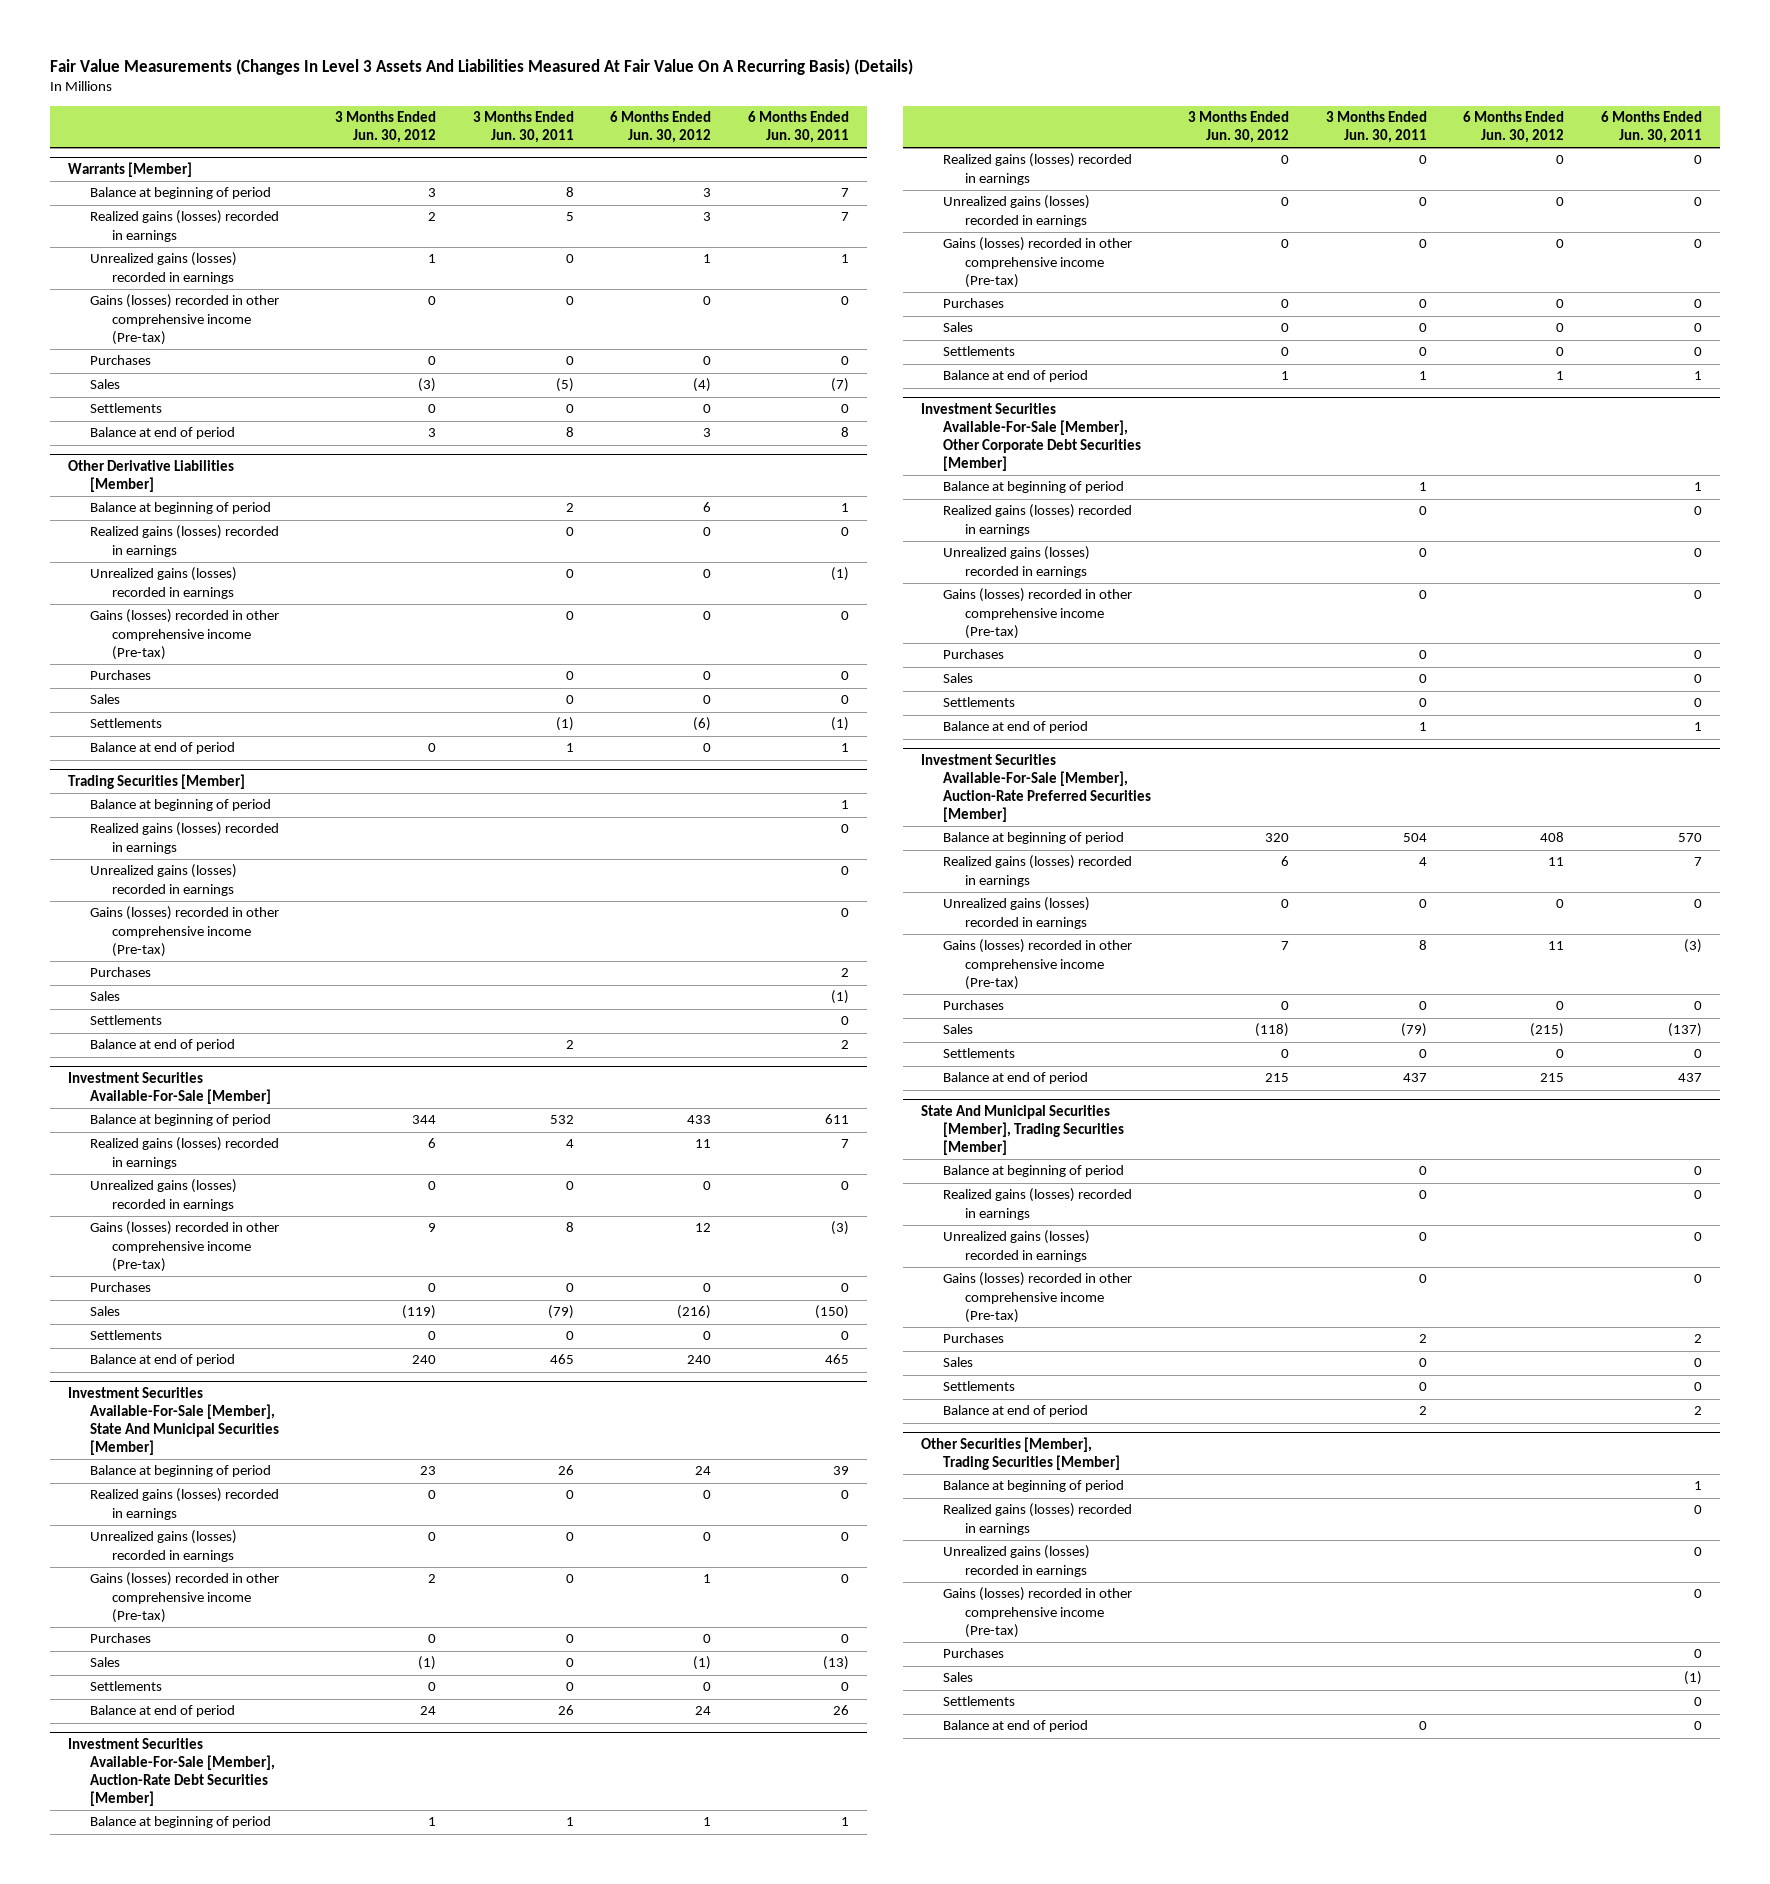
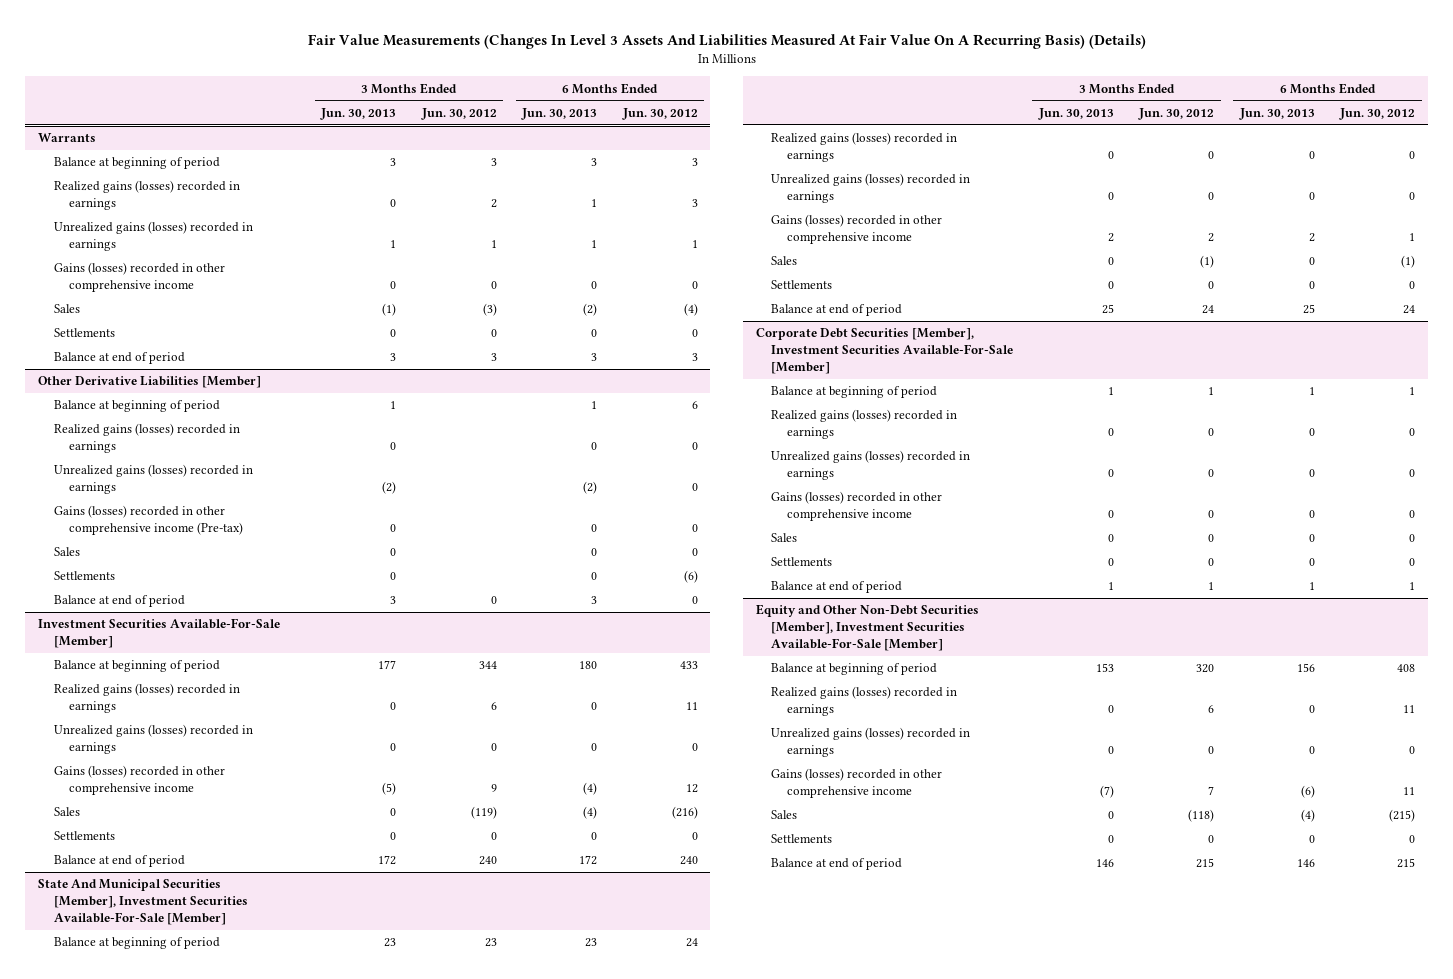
- | 3 Months Ended Jun. 30, 2012 | 3 Months Ended Jun. 30, 2011 | 6 Months Ended Jun. 30, 2012 | 6 Months Ended Jun. 30, 2011
+ | 3 Months Ended Jun. 30, 2013 | 3 Months Ended Jun. 30, 2012 | 6 Months Ended Jun. 30, 2013 | 6 Months Ended Jun. 30, 2012
- Warrants [Member]
+ Warrants
- Gains (losses) recorded in other comprehensive income (Pre-tax) | 0 | 0 | 0 | 0
- Purchases | 0 | 0 | 0 | 0
+ Gains (losses) recorded in other comprehensive income | 0 | 0 | 0 | 0
@ Other Derivative Liabilities [Member]
- Purchases | | 0 | 0 | 0
- Trading Securities [Member]
- Balance at beginning of period | | | | 1
- Realized gains (losses) recorded in earnings | | | | 0
- Unrealized gains (losses) recorded in earnings | | | | 0
- Gains (losses) recorded in other comprehensive income (Pre-tax) | | | | 0
- Purchases | | | | 2
- Sales | | | | (1)
- Settlements | | | | 0
- Balance at end of period | | 2 | | 2
@ Investment Securities Available-For-Sale [Member]
- Gains (losses) recorded in other comprehensive income (Pre-tax) | 9 | 8 | 12 | (3)
- Purchases | 0 | 0 | 0 | 0
+ Gains (losses) recorded in other comprehensive income | (5) | 9 | (4) | 12
- Investment Securities Available-For-Sale [Member], State And Municipal Securities [Member]
+ State And Municipal Securities [Member], Investment Securities Available-For-Sale [Member]
- Gains (losses) recorded in other comprehensive income (Pre-tax) | 2 | 0 | 1 | 0
- Purchases | 0 | 0 | 0 | 0
+ Gains (losses) recorded in other comprehensive income | 2 | 2 | 2 | 1
- Investment Securities Available-For-Sale [Member], Auction-Rate Debt Securities [Member]
+ Corporate Debt Securities [Member], Investment Securities Available-For-Sale [Member]
- Gains (losses) recorded in other comprehensive income (Pre-tax) | 0 | 0 | 0 | 0
- Purchases | 0 | 0 | 0 | 0
+ Gains (losses) recorded in other comprehensive income | 0 | 0 | 0 | 0
- Investment Securities Available-For-Sale [Member], Other Corporate Debt Securities [Member]
- Balance at beginning of period | | 1 | | 1
- Realized gains (losses) recorded in earnings | | 0 | | 0
- Unrealized gains (losses) recorded in earnings | | 0 | | 0
- Gains (losses) recorded in other comprehensive income (Pre-tax) | | 0 | | 0
- Purchases | | 0 | | 0
- Sales | | 0 | | 0
- Settlements | | 0 | | 0
- Balance at end of period | | 1 | | 1
- Investment Securities Available-For-Sale [Member], Auction-Rate Preferred Securities [Member]
+ Equity and Other Non-Debt Securities [Member], Investment Securities Available-For-Sale [Member]
- Gains (losses) recorded in other comprehensive income (Pre-tax) | 7 | 8 | 11 | (3)
- Purchases | 0 | 0 | 0 | 0
+ Gains (losses) recorded in other comprehensive income | (7) | 7 | (6) | 11
- State And Municipal Securities [Member], Trading Securities [Member]
- Balance at beginning of period | | 0 | | 0
- Realized gains (losses) recorded in earnings | | 0 | | 0
- Unrealized gains (losses) recorded in earnings | | 0 | | 0
- Gains (losses) recorded in other comprehensive income (Pre-tax) | | 0 | | 0
- Purchases | | 2 | | 2
- Sales | | 0 | | 0
- Settlements | | 0 | | 0
- Balance at end of period | | 2 | | 2
- Other Securities [Member], Trading Securities [Member]
- Balance at beginning of period | | | | 1
- Realized gains (losses) recorded in earnings | | | | 0
- Unrealized gains (losses) recorded in earnings | | | | 0
- Gains (losses) recorded in other comprehensive income (Pre-tax) | | | | 0
- Purchases | | | | 0
- Sales | | | | (1)
- Settlements | | | | 0
- Balance at end of period | | 0 | | 0

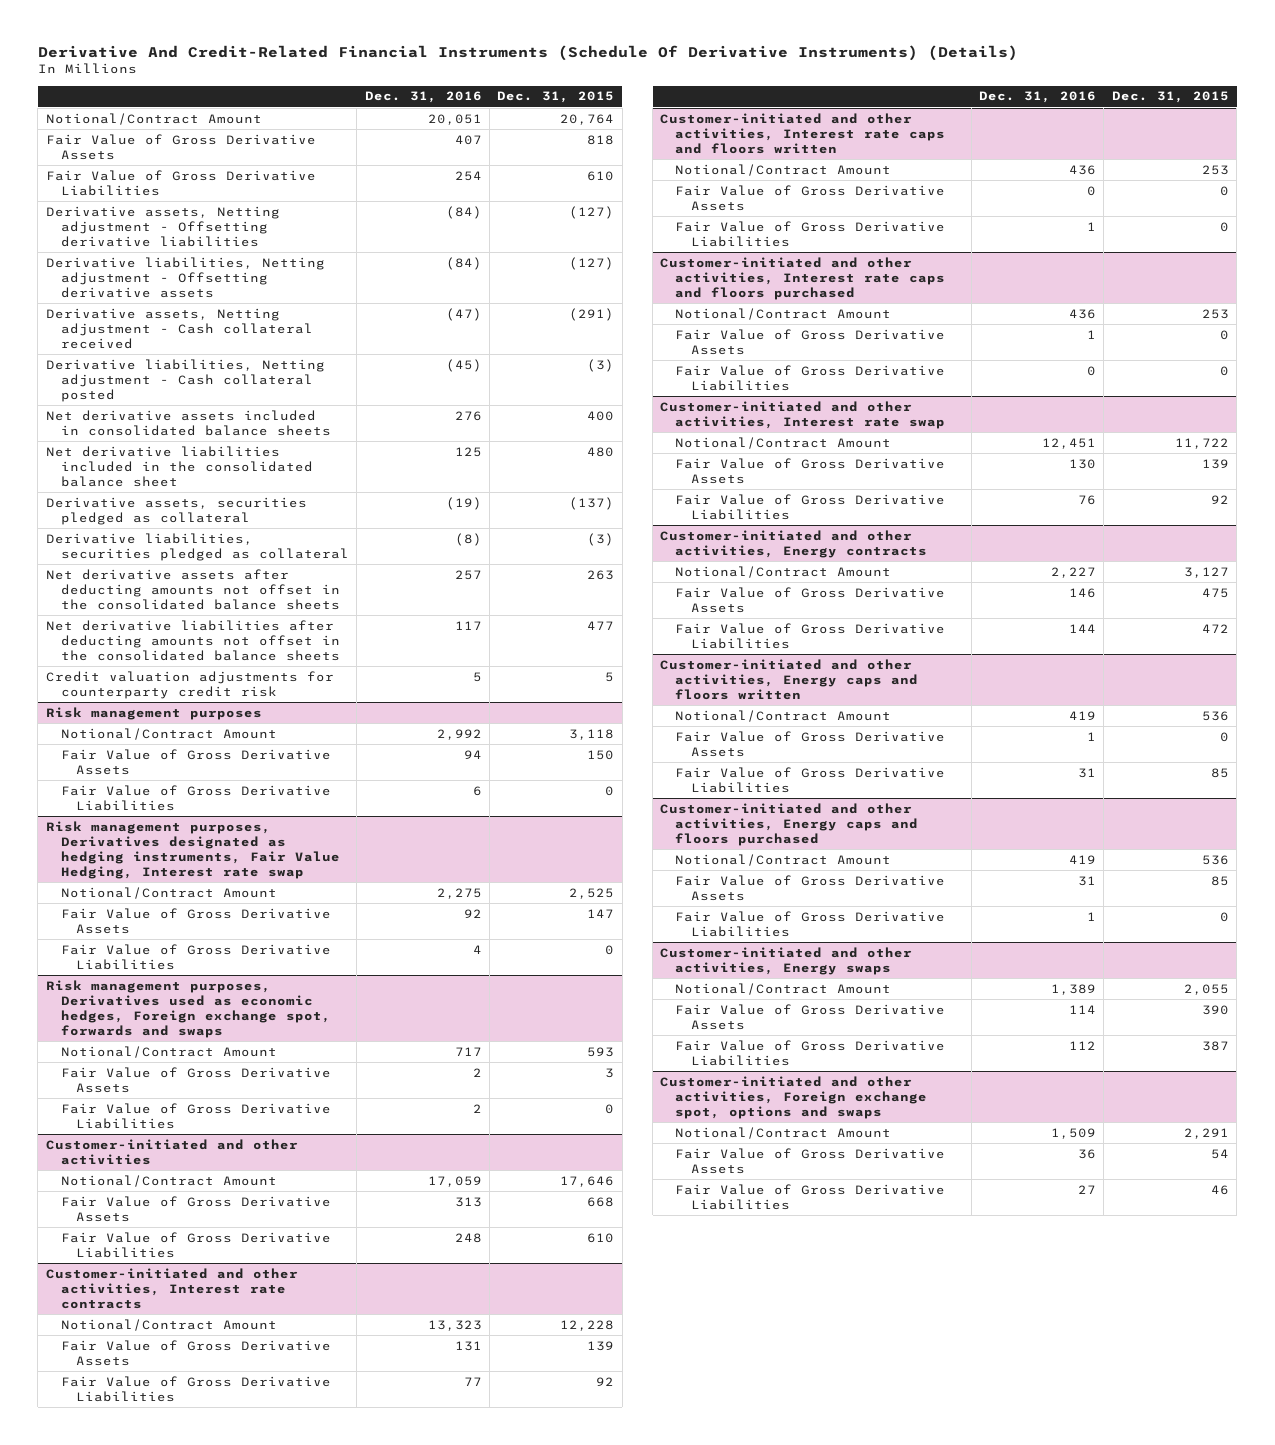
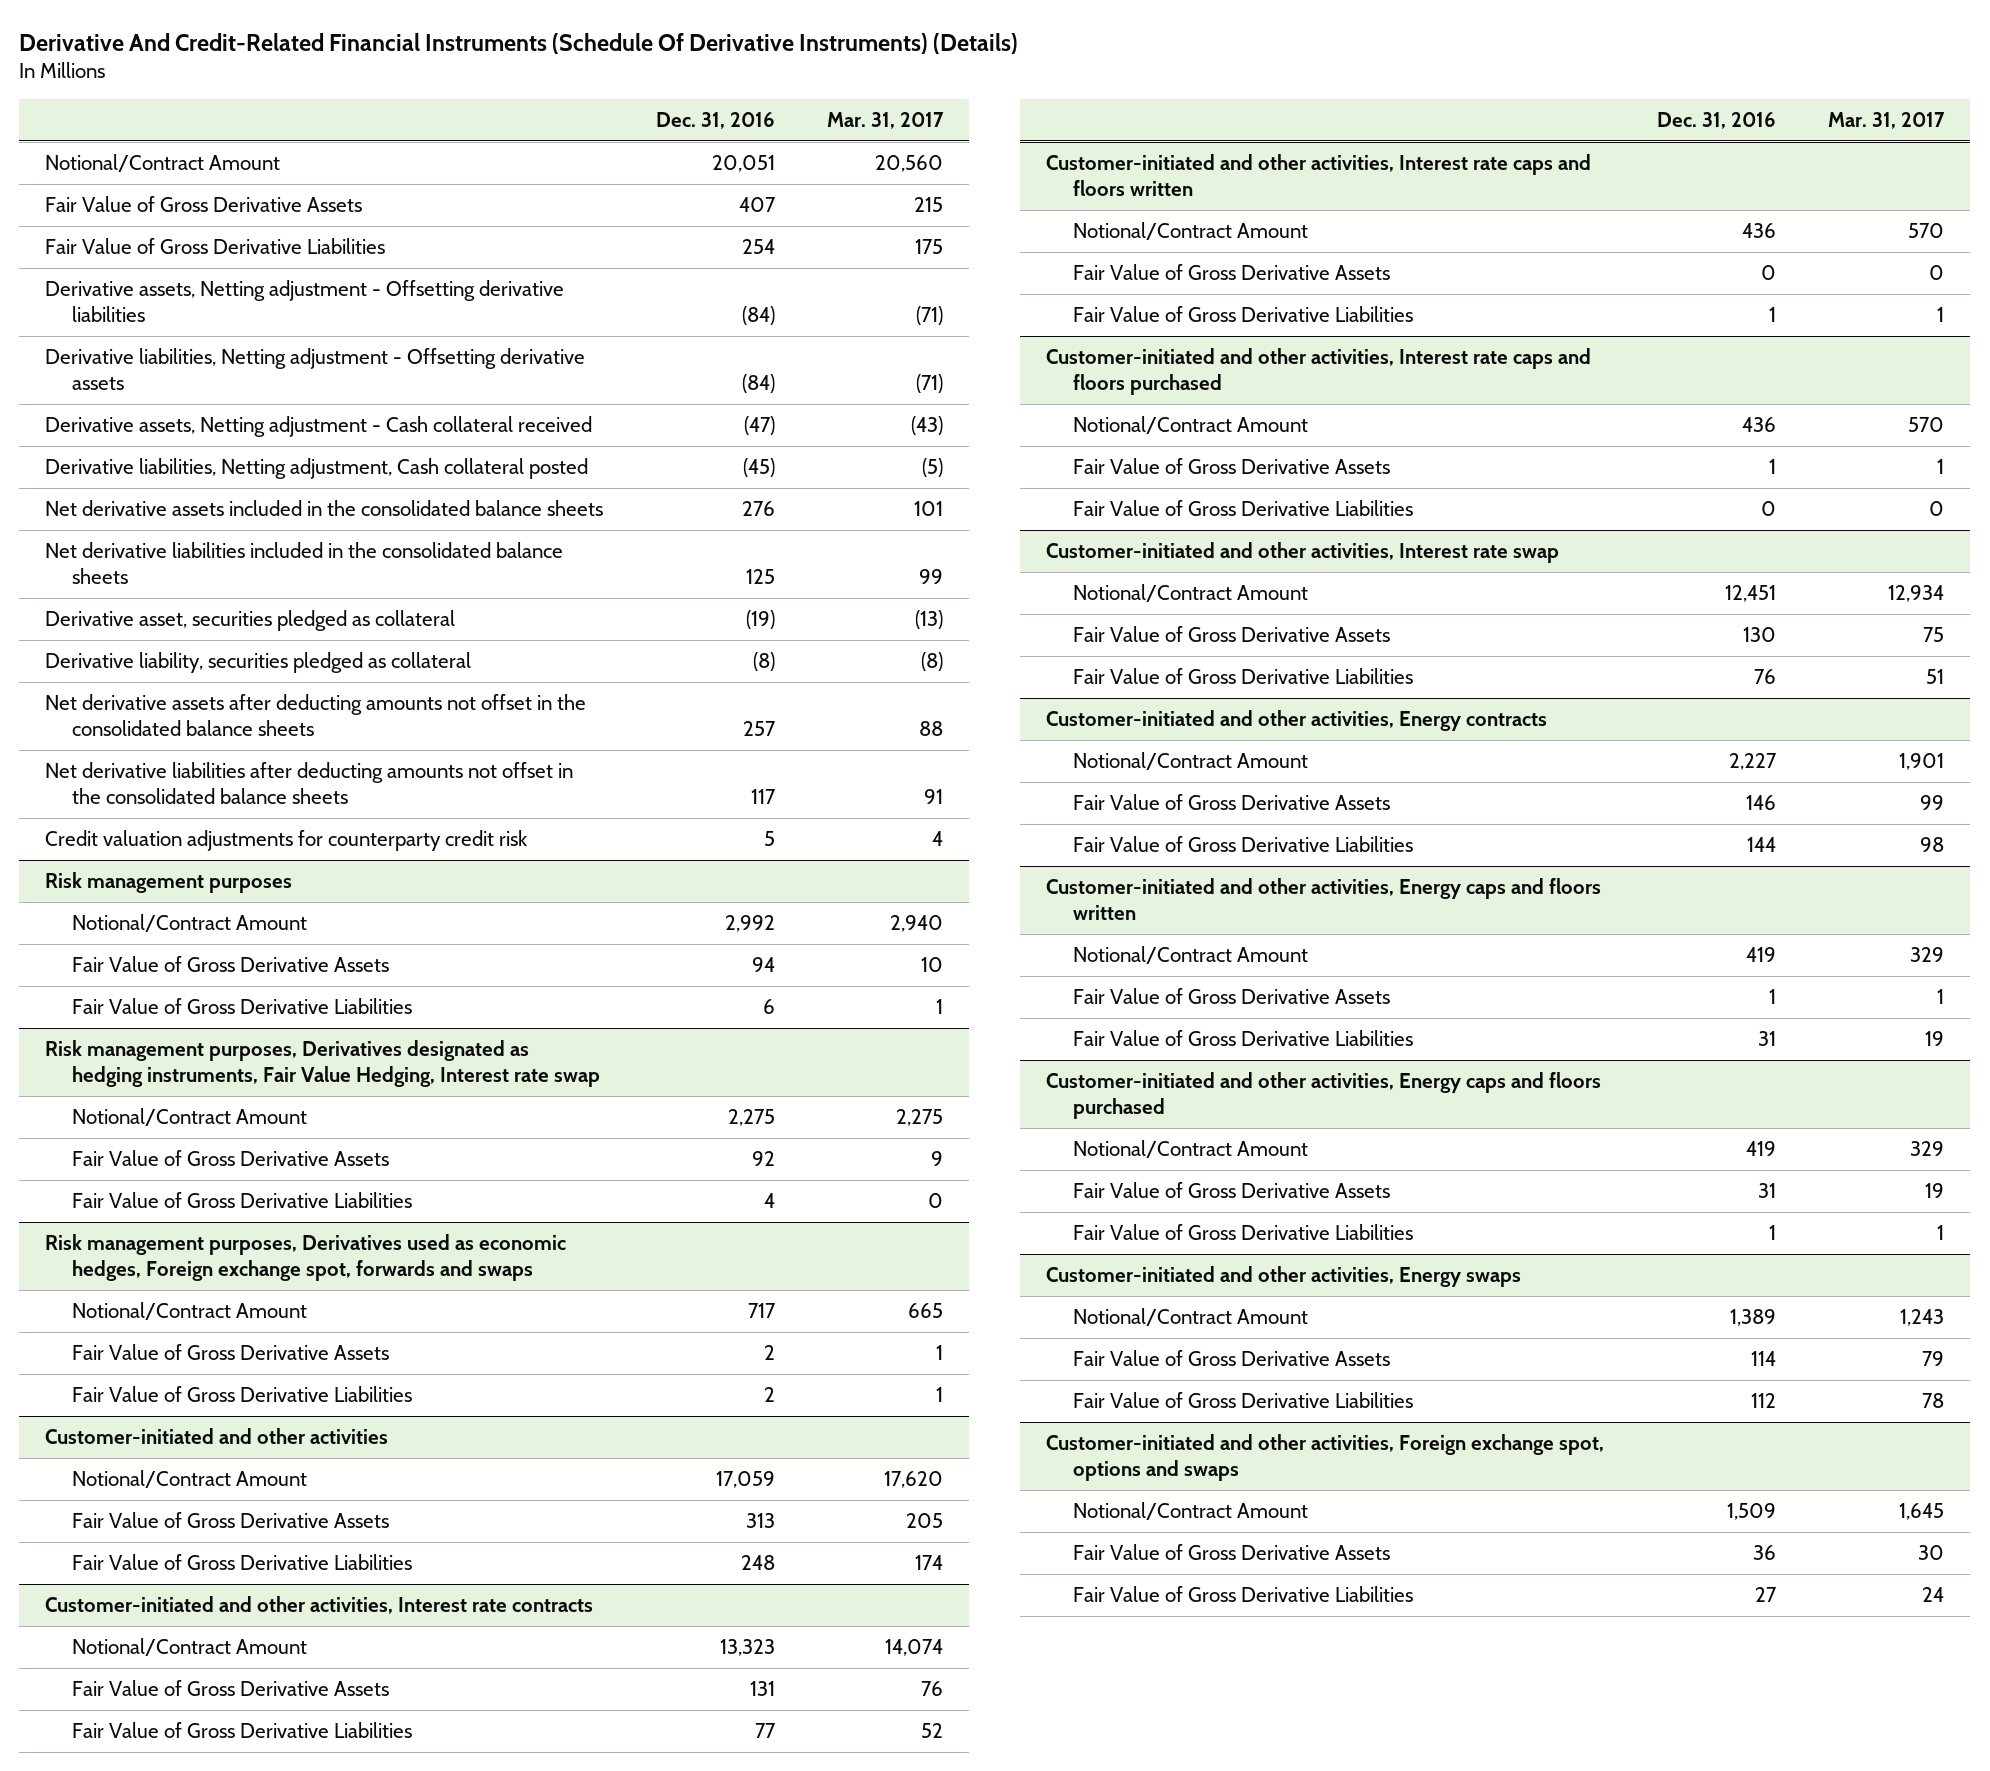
- | Dec. 31, 2016 | Dec. 31, 2015
+ | Dec. 31, 2016 | Mar. 31, 2017
- Derivative liabilities, Netting adjustment - Cash collateral posted | (45) | (3)
- Net derivative assets included in consolidated balance sheets | 276 | 400
- Net derivative liabilities included in the consolidated balance sheet | 125 | 480
- Derivative assets, securities pledged as collateral | (19) | (137)
- Derivative liabilities, securities pledged as collateral | (8) | (3)
+ Derivative liabilities, Netting adjustment, Cash collateral posted | (45) | (5)
+ Net derivative assets included in the consolidated balance sheets | 276 | 101
+ Net derivative liabilities included in the consolidated balance sheets | 125 | 99
+ Derivative asset, securities pledged as collateral | (19) | (13)
+ Derivative liability, securities pledged as collateral | (8) | (8)

